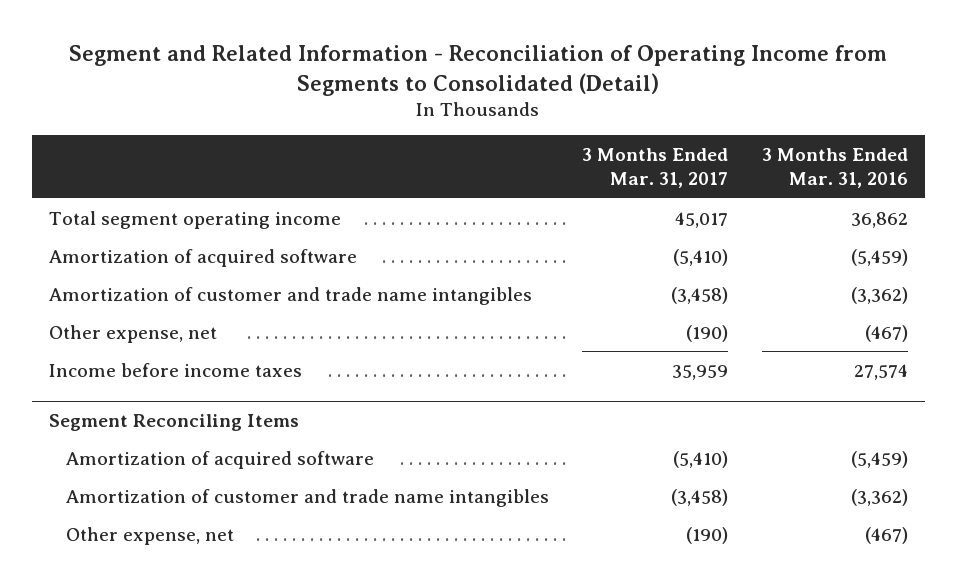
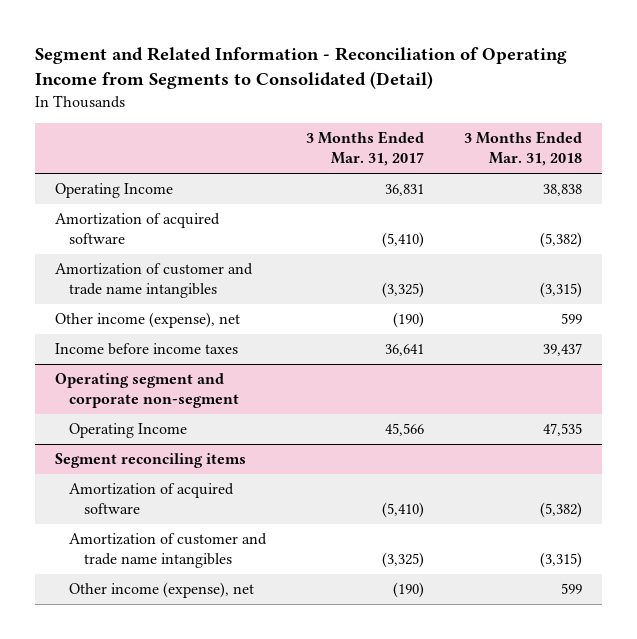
- | 3 Months Ended Mar. 31, 2017 | 3 Months Ended Mar. 31, 2016
+ | 3 Months Ended Mar. 31, 2017 | 3 Months Ended Mar. 31, 2018
- Total segment operating income | 45,017 | 36,862
+ Operating Income | 36,831 | 38,838
- Amortization of customer and trade name intangibles | (3,458) | (3,362)
- Other expense, net | (190) | (467)
- Income before income taxes | 35,959 | 27,574
- Segment Reconciling Items
+ Amortization of customer and trade name intangibles | (3,325) | (3,315)
+ Other income (expense), net | (190) | 599
+ Income before income taxes | 36,641 | 39,437
+ Operating segment and corporate non-segment
+ Operating Income | 45,566 | 47,535
+ Segment reconciling items
- Amortization of customer and trade name intangibles | (3,458) | (3,362)
- Other expense, net | (190) | (467)
+ Amortization of customer and trade name intangibles | (3,325) | (3,315)
+ Other income (expense), net | (190) | 599

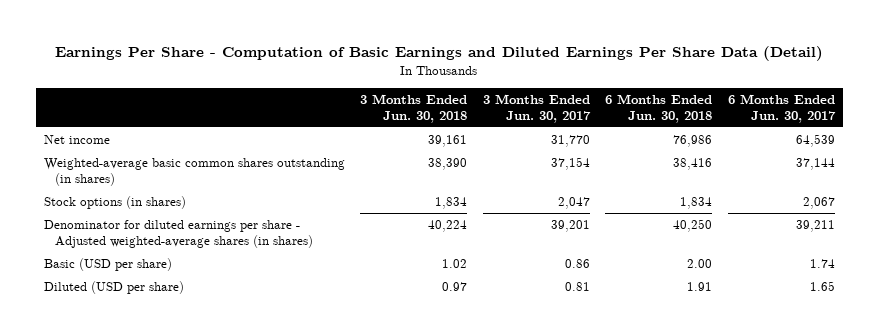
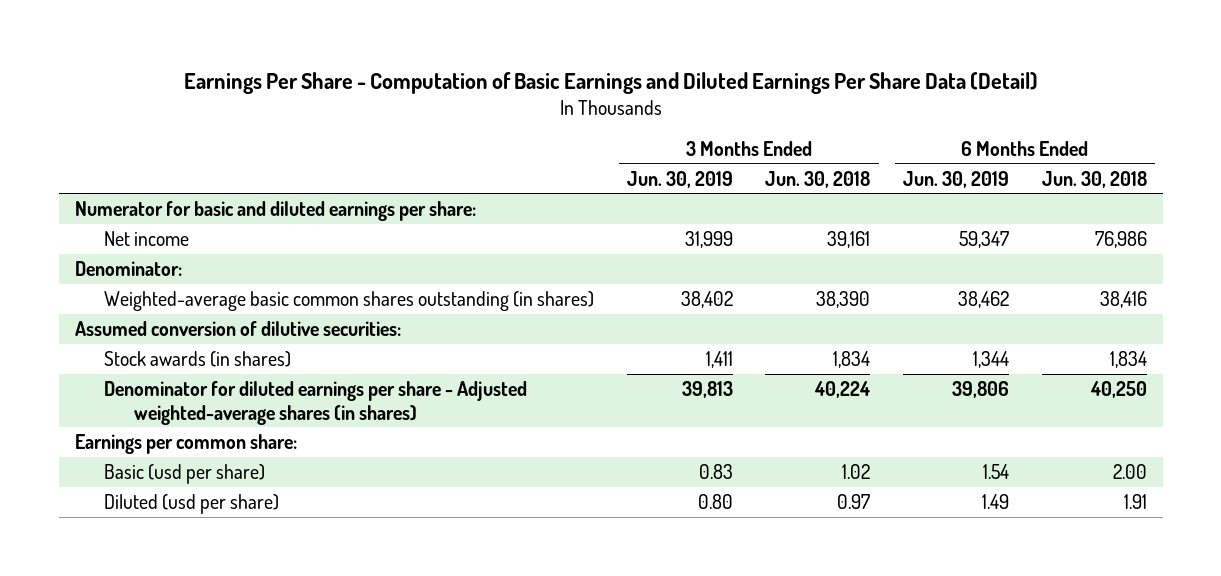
- | 3 Months Ended Jun. 30, 2018 | 3 Months Ended Jun. 30, 2017 | 6 Months Ended Jun. 30, 2018 | 6 Months Ended Jun. 30, 2017
+ | 3 Months Ended Jun. 30, 2019 | 3 Months Ended Jun. 30, 2018 | 6 Months Ended Jun. 30, 2019 | 6 Months Ended Jun. 30, 2018
+ Numerator for basic and diluted earnings per share:
+ Denominator:
- Stock options (in shares) | 1,834 | 2,047 | 1,834 | 2,067
+ Assumed conversion of dilutive securities:
+ Stock awards (in shares) | 1,411 | 1,834 | 1,344 | 1,834
- Basic (USD per share) | 1.02 | 0.86 | 2.00 | 1.74
- Diluted (USD per share) | 0.97 | 0.81 | 1.91 | 1.65
+ Earnings per common share:
+ Basic (usd per share) | 0.83 | 1.02 | 1.54 | 2.00
+ Diluted (usd per share) | 0.80 | 0.97 | 1.49 | 1.91

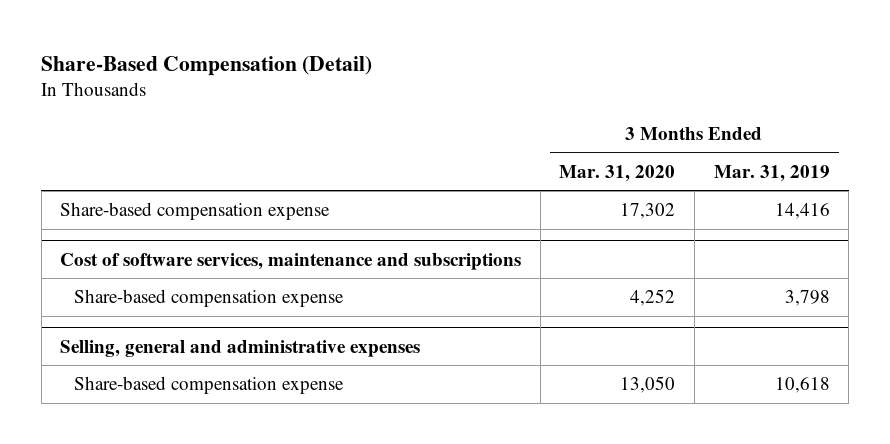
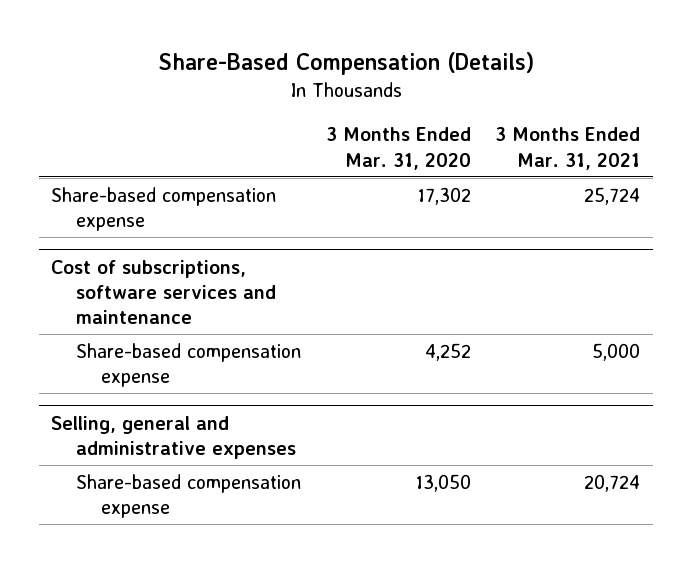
- Share-Based Compensation (Detail)
+ Share-Based Compensation (Details)
- | 3 Months Ended Mar. 31, 2020 | 3 Months Ended Mar. 31, 2019
+ | 3 Months Ended Mar. 31, 2020 | 3 Months Ended Mar. 31, 2021
- Cost of software services, maintenance and subscriptions
+ Cost of subscriptions, software services and maintenance

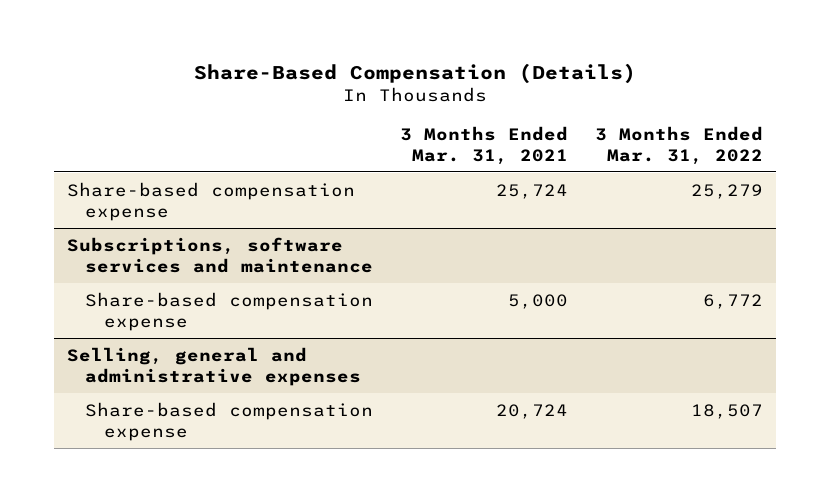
- | 3 Months Ended Mar. 31, 2020 | 3 Months Ended Mar. 31, 2021
+ | 3 Months Ended Mar. 31, 2021 | 3 Months Ended Mar. 31, 2022
- Cost of subscriptions, software services and maintenance
+ Subscriptions, software services and maintenance

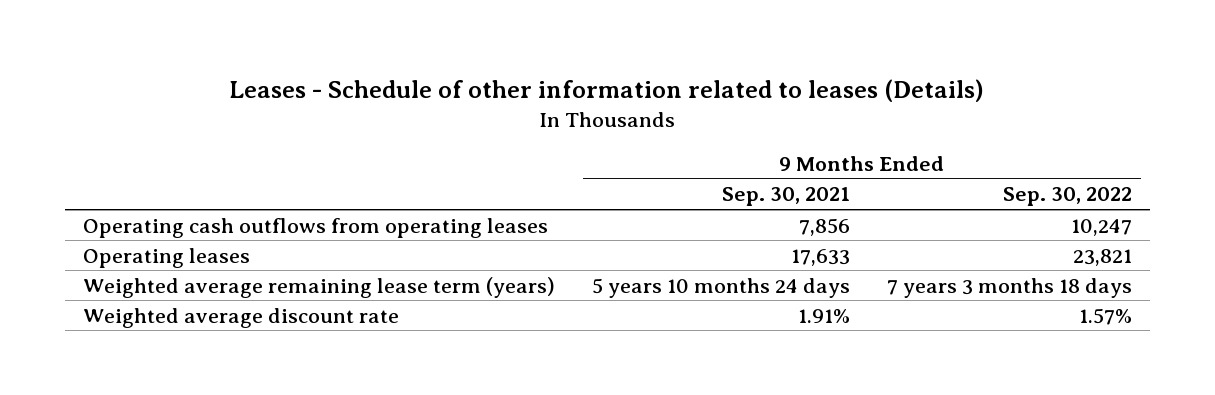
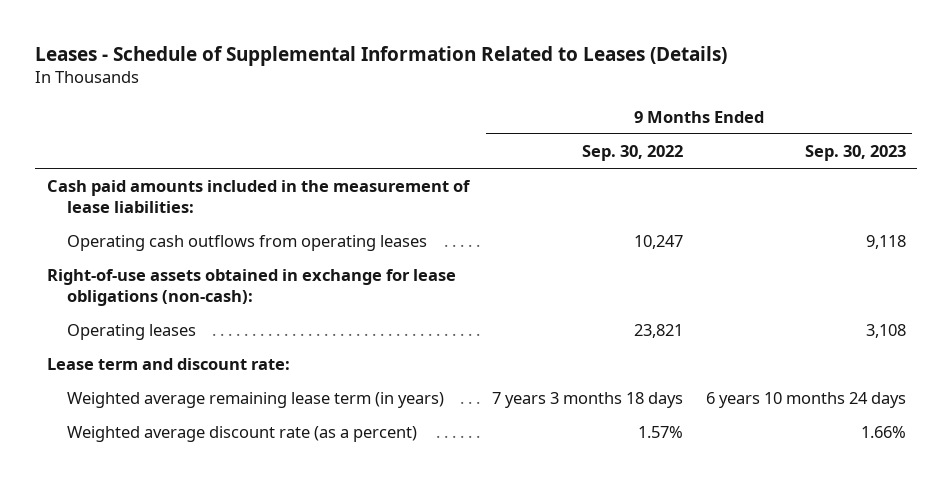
- Leases - Schedule of other information related to leases (Details)
+ Leases - Schedule of Supplemental Information Related to Leases (Details)
- | 9 Months Ended Sep. 30, 2021 | 9 Months Ended Sep. 30, 2022
+ | 9 Months Ended Sep. 30, 2022 | 9 Months Ended Sep. 30, 2023
+ Cash paid amounts included in the measurement of lease liabilities:
+ Right-of-use assets obtained in exchange for lease obligations (non-cash):
- Weighted average remaining lease term (years) | 5 years 10 months 24 days | 7 years 3 months 18 days
- Weighted average discount rate | 1.91% | 1.57%
+ Lease term and discount rate:
+ Weighted average remaining lease term (in years) | 7 years 3 months 18 days | 6 years 10 months 24 days
+ Weighted average discount rate (as a percent) | 1.57% | 1.66%

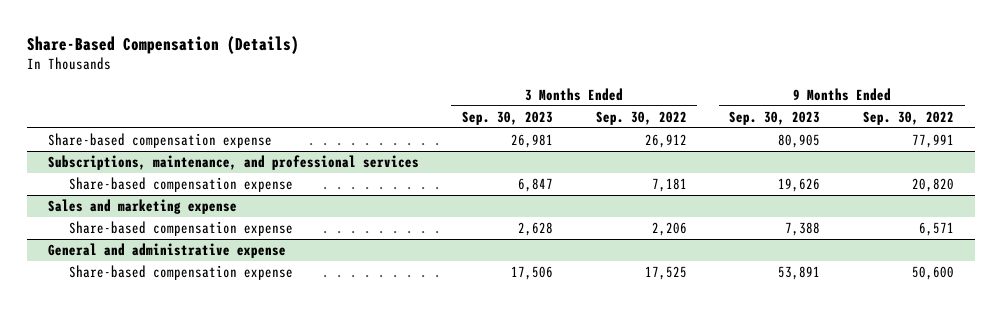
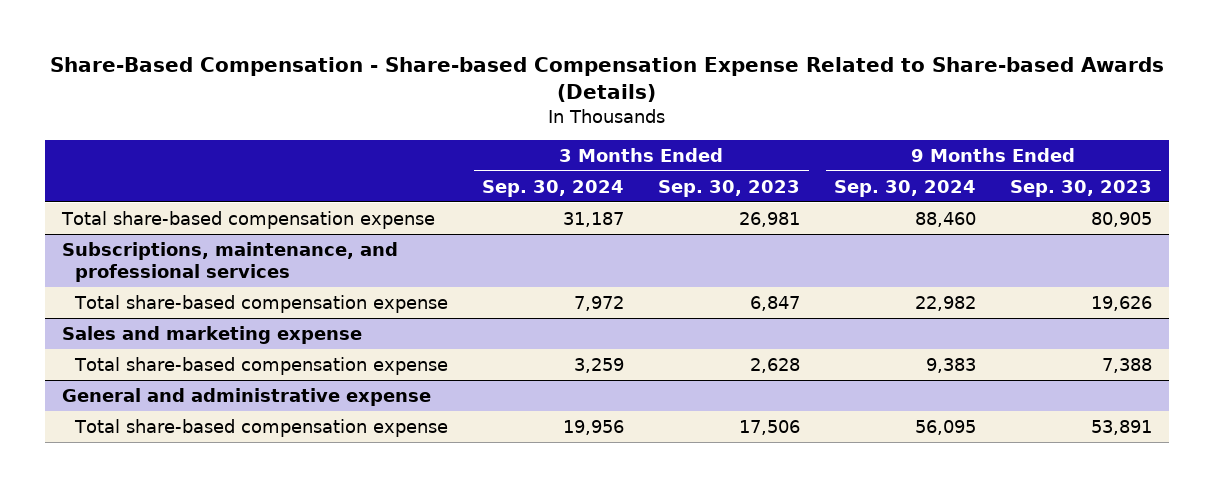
- Share-Based Compensation (Details)
+ Share-Based Compensation - Share-based Compensation Expense Related to Share-based Awards (Details)
- | 3 Months Ended Sep. 30, 2023 | 3 Months Ended Sep. 30, 2022 | 9 Months Ended Sep. 30, 2023 | 9 Months Ended Sep. 30, 2022
+ | 3 Months Ended Sep. 30, 2024 | 3 Months Ended Sep. 30, 2023 | 9 Months Ended Sep. 30, 2024 | 9 Months Ended Sep. 30, 2023
- Share-based compensation expense | 26,981 | 26,912 | 80,905 | 77,991
+ Total share-based compensation expense | 31,187 | 26,981 | 88,460 | 80,905
@ Subscriptions, maintenance, and professional services
- Share-based compensation expense | 6,847 | 7,181 | 19,626 | 20,820
+ Total share-based compensation expense | 7,972 | 6,847 | 22,982 | 19,626
@ Sales and marketing expense
- Share-based compensation expense | 2,628 | 2,206 | 7,388 | 6,571
+ Total share-based compensation expense | 3,259 | 2,628 | 9,383 | 7,388
@ General and administrative expense
- Share-based compensation expense | 17,506 | 17,525 | 53,891 | 50,600
+ Total share-based compensation expense | 19,956 | 17,506 | 56,095 | 53,891

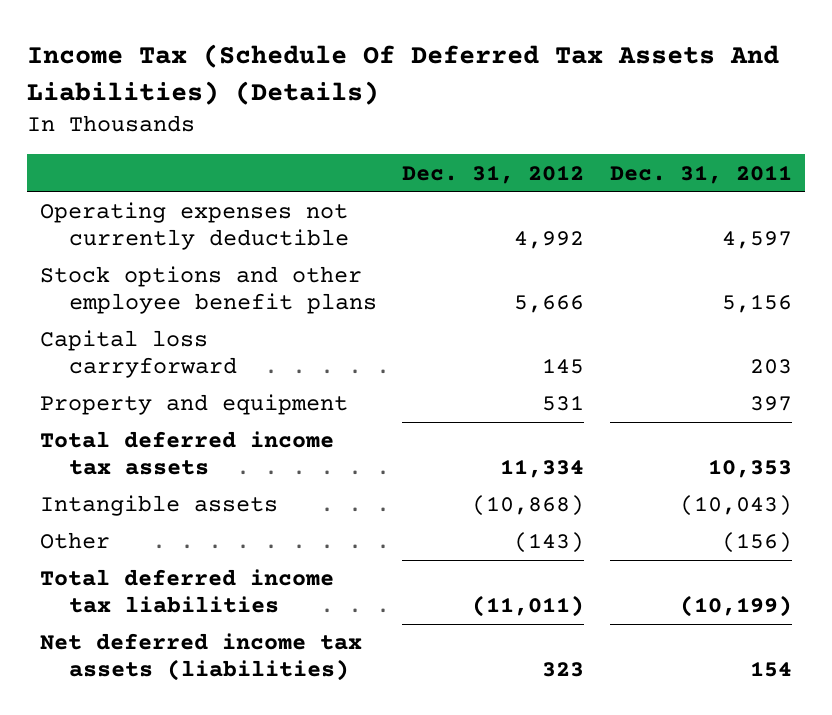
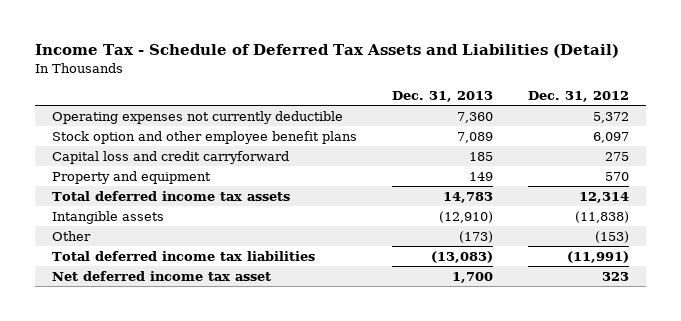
- Income Tax (Schedule Of Deferred Tax Assets And Liabilities) (Details)
+ Income Tax - Schedule of Deferred Tax Assets and Liabilities (Detail)
- | Dec. 31, 2012 | Dec. 31, 2011
+ | Dec. 31, 2013 | Dec. 31, 2012
- Operating expenses not currently deductible | 4,992 | 4,597
- Stock options and other employee benefit plans | 5,666 | 5,156
- Capital loss carryforward | 145 | 203
- Property and equipment | 531 | 397
- Total deferred income tax assets | 11,334 | 10,353
- Intangible assets | (10,868) | (10,043)
- Other | (143) | (156)
- Total deferred income tax liabilities | (11,011) | (10,199)
- Net deferred income tax assets (liabilities) | 323 | 154
+ Operating expenses not currently deductible | 7,360 | 5,372
+ Stock option and other employee benefit plans | 7,089 | 6,097
+ Capital loss and credit carryforward | 185 | 275
+ Property and equipment | 149 | 570
+ Total deferred income tax assets | 14,783 | 12,314
+ Intangible assets | (12,910) | (11,838)
+ Other | (173) | (153)
+ Total deferred income tax liabilities | (13,083) | (11,991)
+ Net deferred income tax asset | 1,700 | 323

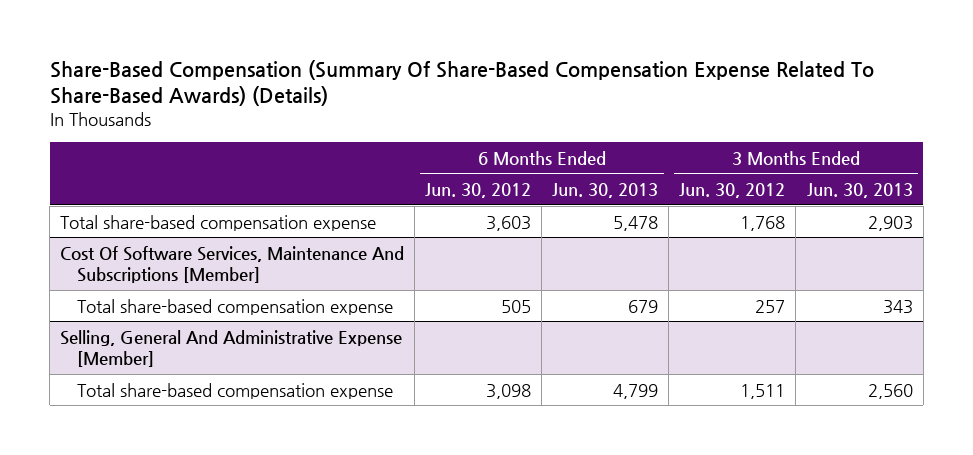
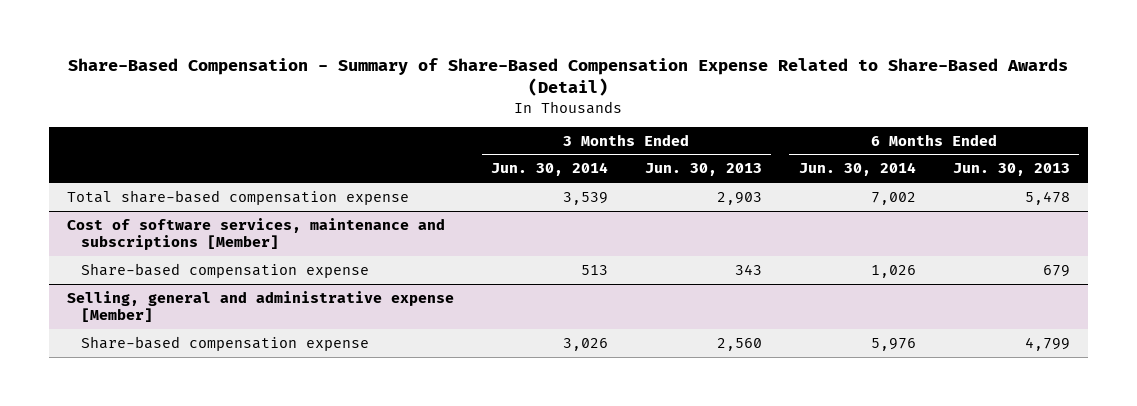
- Share-Based Compensation (Summary Of Share-Based Compensation Expense Related To Share-Based Awards) (Details)
+ Share-Based Compensation - Summary of Share-Based Compensation Expense Related to Share-Based Awards (Detail)
- | 6 Months Ended Jun. 30, 2012 | 6 Months Ended Jun. 30, 2013 | 3 Months Ended Jun. 30, 2012 | 3 Months Ended Jun. 30, 2013
+ | 3 Months Ended Jun. 30, 2014 | 3 Months Ended Jun. 30, 2013 | 6 Months Ended Jun. 30, 2014 | 6 Months Ended Jun. 30, 2013
- Cost Of Software Services, Maintenance And Subscriptions [Member]
- Total share-based compensation expense | 505 | 679 | 257 | 343
- Selling, General And Administrative Expense [Member]
- Total share-based compensation expense | 3,098 | 4,799 | 1,511 | 2,560
+ Cost of software services, maintenance and subscriptions [Member]
+ Share-based compensation expense | 513 | 343 | 1,026 | 679
+ Selling, general and administrative expense [Member]
+ Share-based compensation expense | 3,026 | 2,560 | 5,976 | 4,799

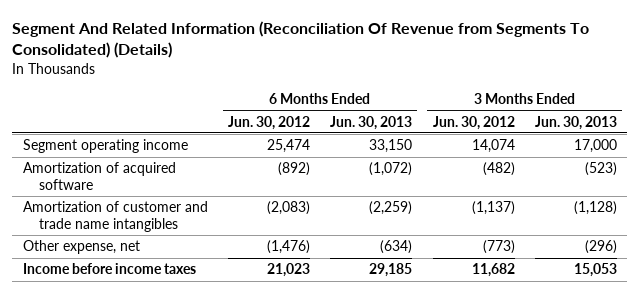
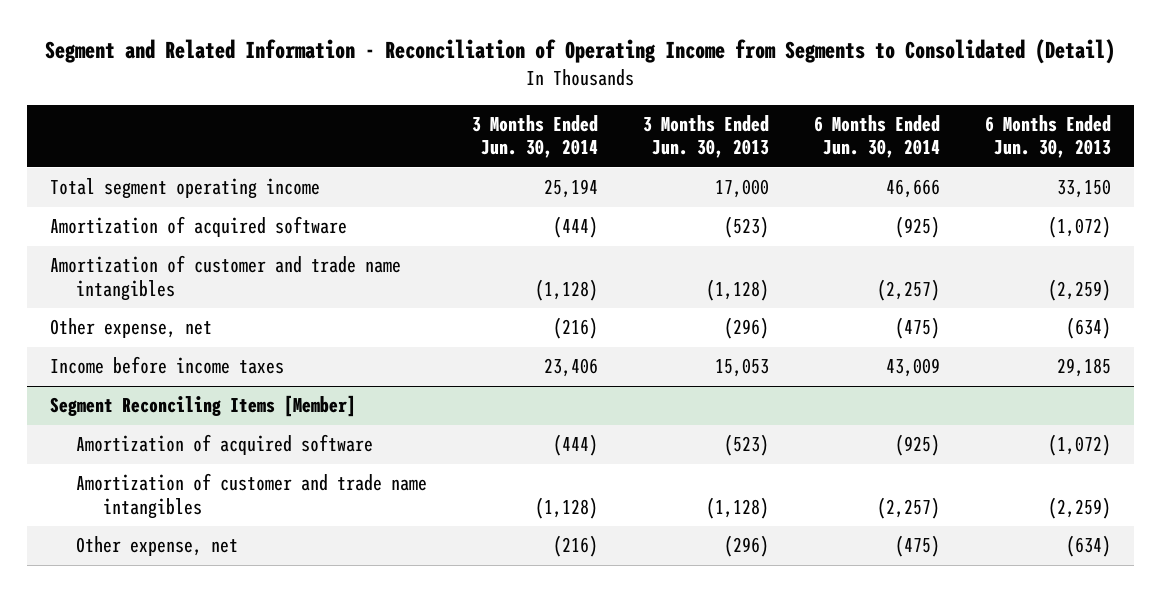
- Segment And Related Information (Reconciliation Of Revenue from Segments To Consolidated) (Details)
+ Segment and Related Information - Reconciliation of Operating Income from Segments to Consolidated (Detail)
- | 6 Months Ended Jun. 30, 2012 | 6 Months Ended Jun. 30, 2013 | 3 Months Ended Jun. 30, 2012 | 3 Months Ended Jun. 30, 2013
+ | 3 Months Ended Jun. 30, 2014 | 3 Months Ended Jun. 30, 2013 | 6 Months Ended Jun. 30, 2014 | 6 Months Ended Jun. 30, 2013
- Segment operating income | 25,474 | 33,150 | 14,074 | 17,000
+ Total segment operating income | 25,194 | 17,000 | 46,666 | 33,150
+ Segment Reconciling Items [Member]
+ Amortization of acquired software | (444) | (523) | (925) | (1,072)
+ Amortization of customer and trade name intangibles | (1,128) | (1,128) | (2,257) | (2,259)
+ Other expense, net | (216) | (296) | (475) | (634)

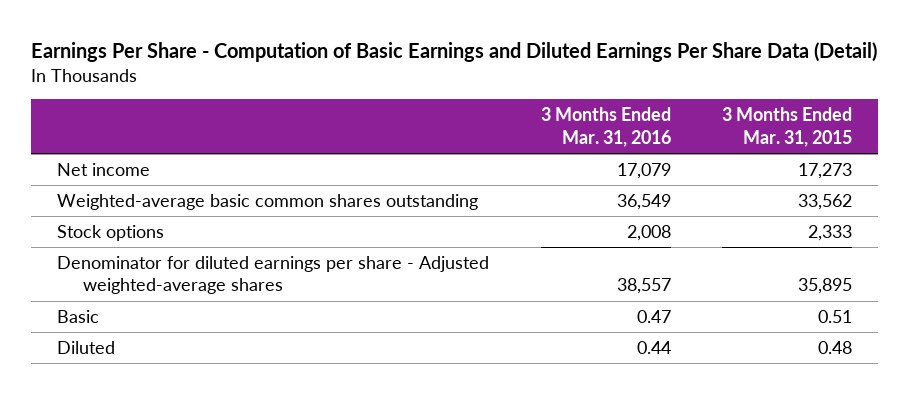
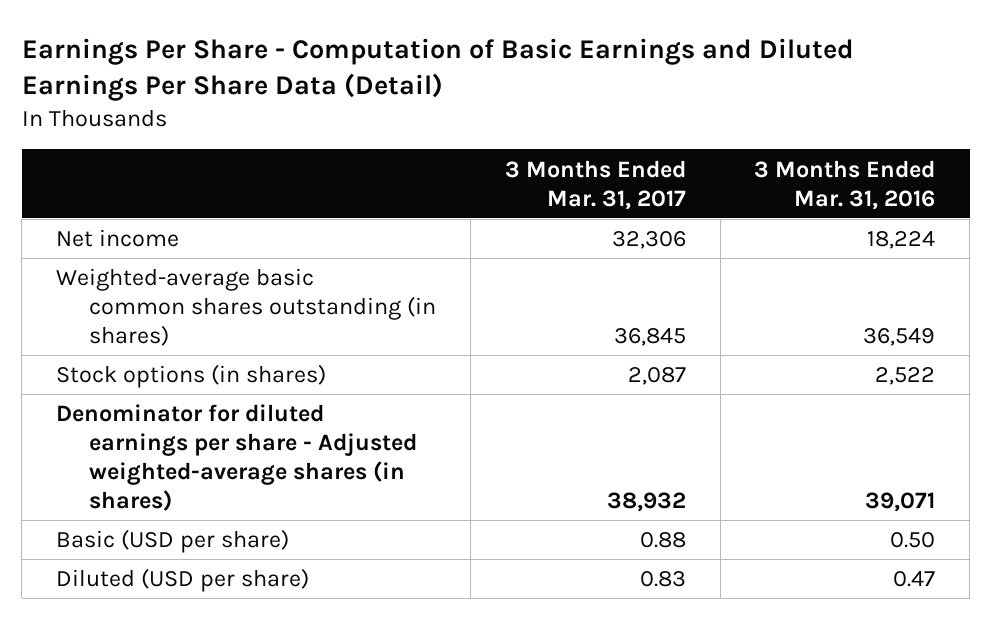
- | 3 Months Ended Mar. 31, 2016 | 3 Months Ended Mar. 31, 2015
+ | 3 Months Ended Mar. 31, 2017 | 3 Months Ended Mar. 31, 2016
- Net income | 17,079 | 17,273
- Weighted-average basic common shares outstanding | 36,549 | 33,562
- Stock options | 2,008 | 2,333
- Denominator for diluted earnings per share - Adjusted weighted-average shares | 38,557 | 35,895
- Basic | 0.47 | 0.51
- Diluted | 0.44 | 0.48
+ Net income | 32,306 | 18,224
+ Weighted-average basic common shares outstanding (in shares) | 36,845 | 36,549
+ Stock options (in shares) | 2,087 | 2,522
+ Denominator for diluted earnings per share - Adjusted weighted-average shares (in shares) | 38,932 | 39,071
+ Basic (USD per share) | 0.88 | 0.50
+ Diluted (USD per share) | 0.83 | 0.47

